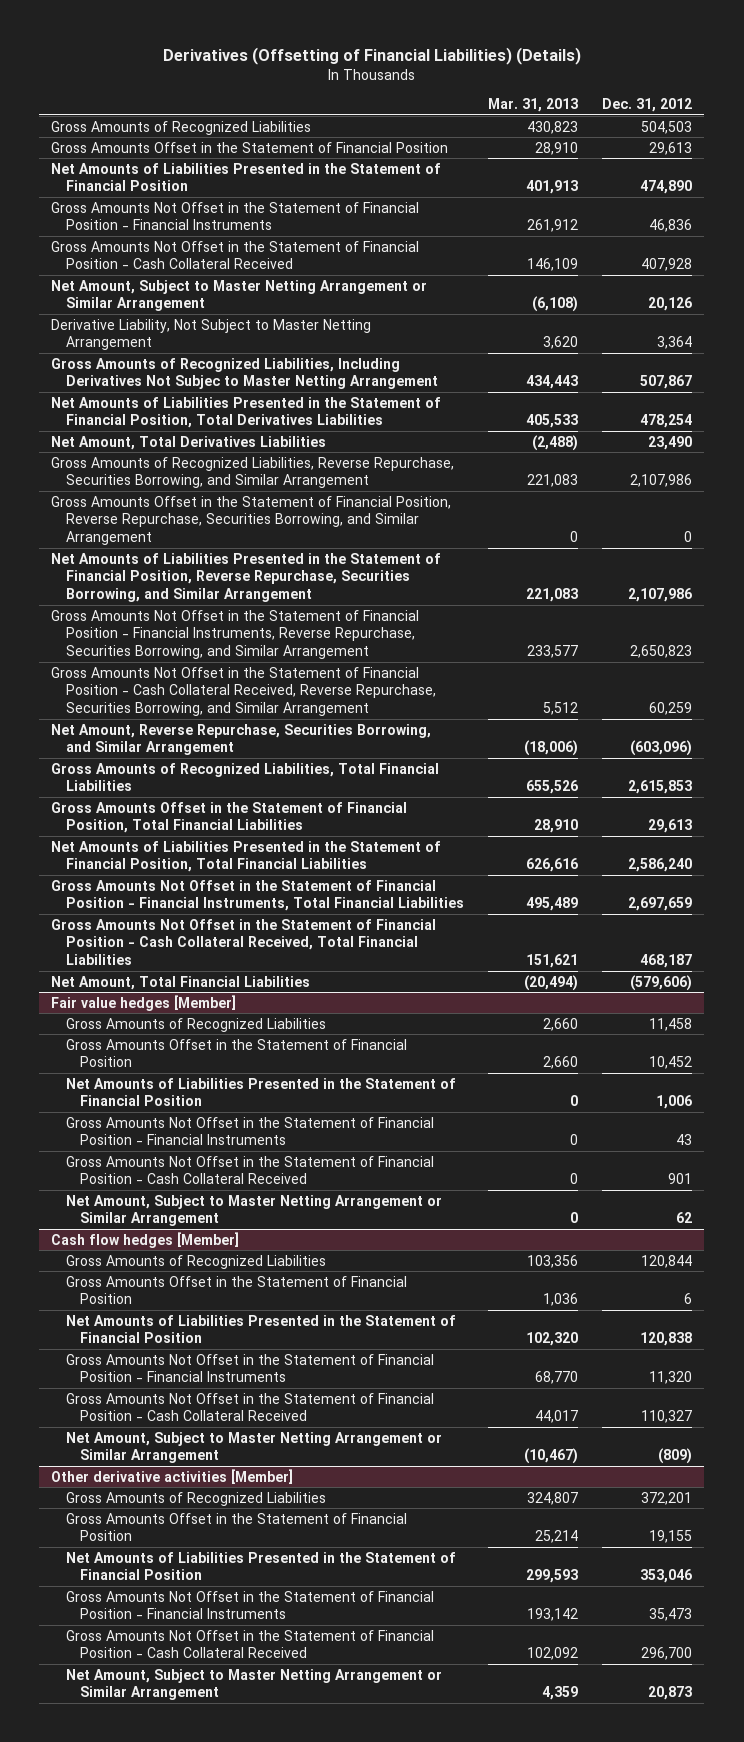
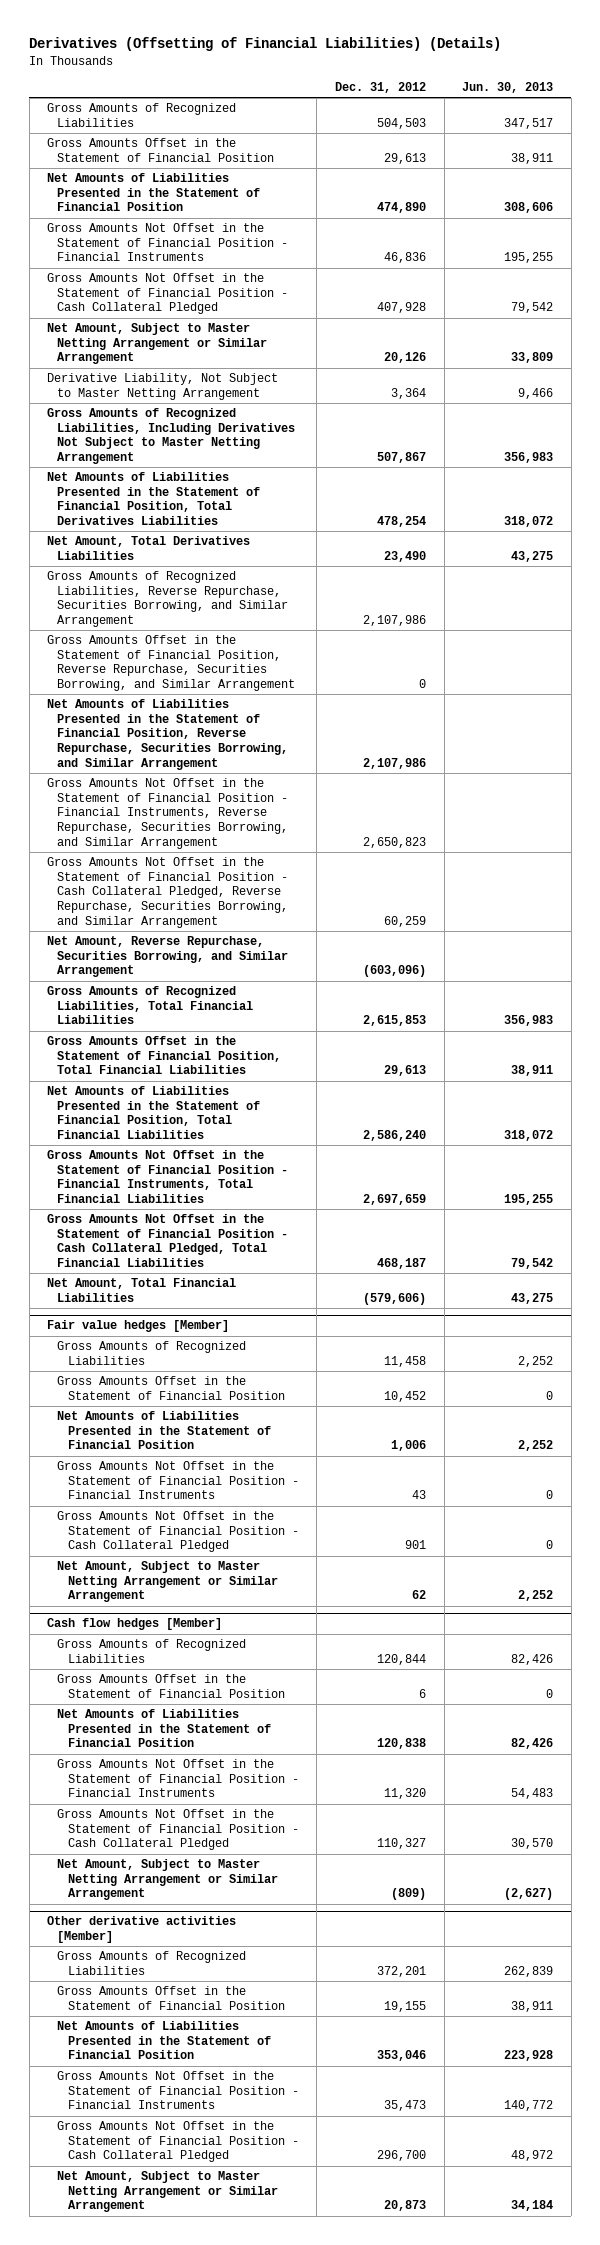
- | Mar. 31, 2013 | Dec. 31, 2012
+ | Dec. 31, 2012 | Jun. 30, 2013
- Gross Amounts Not Offset in the Statement of Financial Position - Cash Collateral Received | 146,109 | 407,928
+ Gross Amounts Not Offset in the Statement of Financial Position - Cash Collateral Pledged | 407,928 | 79,542
- Gross Amounts of Recognized Liabilities, Including Derivatives Not Subjec to Master Netting Arrangement | 434,443 | 507,867
+ Gross Amounts of Recognized Liabilities, Including Derivatives Not Subject to Master Netting Arrangement | 507,867 | 356,983
- Gross Amounts Not Offset in the Statement of Financial Position - Cash Collateral Received, Reverse Repurchase, Securities Borrowing, and Similar Arrangement | 5,512 | 60,259
+ Gross Amounts Not Offset in the Statement of Financial Position - Cash Collateral Pledged, Reverse Repurchase, Securities Borrowing, and Similar Arrangement | 60,259 |
- Gross Amounts Not Offset in the Statement of Financial Position - Cash Collateral Received, Total Financial Liabilities | 151,621 | 468,187
+ Gross Amounts Not Offset in the Statement of Financial Position - Cash Collateral Pledged, Total Financial Liabilities | 468,187 | 79,542
@ Fair value hedges [Member]
- Gross Amounts Not Offset in the Statement of Financial Position - Cash Collateral Received | 0 | 901
+ Gross Amounts Not Offset in the Statement of Financial Position - Cash Collateral Pledged | 901 | 0
@ Cash flow hedges [Member]
- Gross Amounts Not Offset in the Statement of Financial Position - Cash Collateral Received | 44,017 | 110,327
+ Gross Amounts Not Offset in the Statement of Financial Position - Cash Collateral Pledged | 110,327 | 30,570
@ Other derivative activities [Member]
- Gross Amounts Not Offset in the Statement of Financial Position - Cash Collateral Received | 102,092 | 296,700
+ Gross Amounts Not Offset in the Statement of Financial Position - Cash Collateral Pledged | 296,700 | 48,972

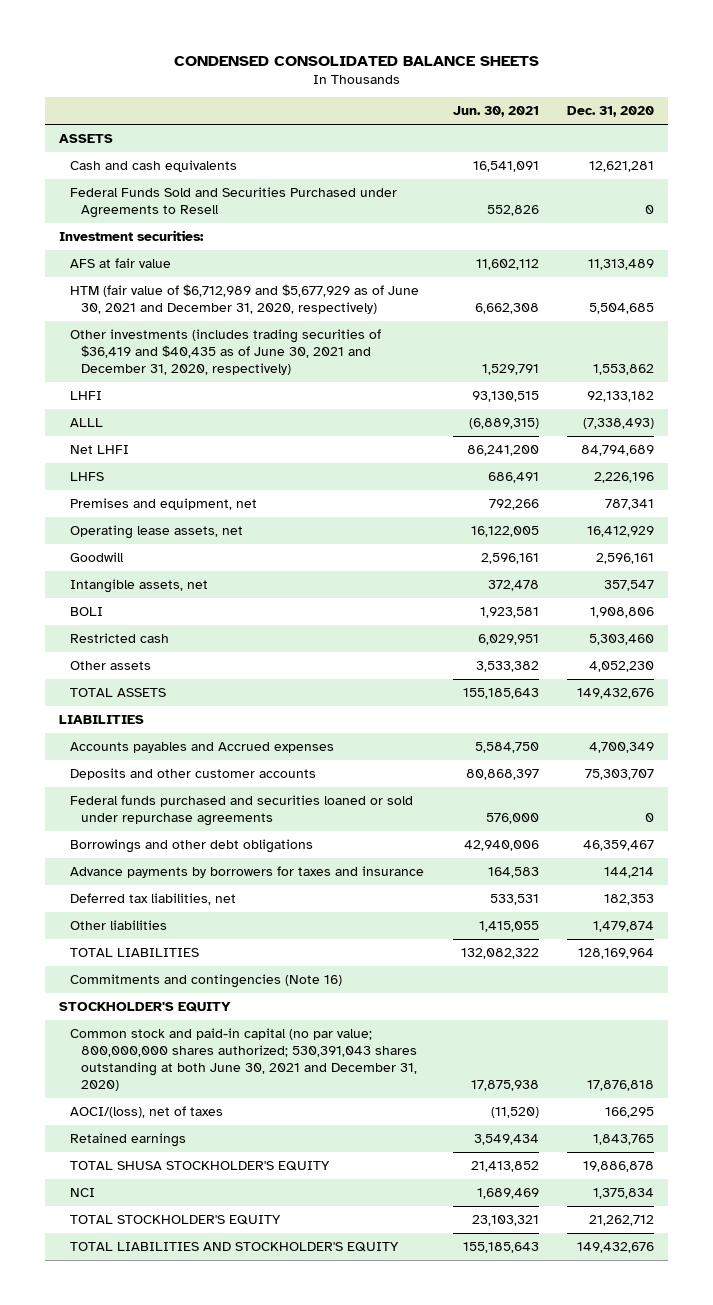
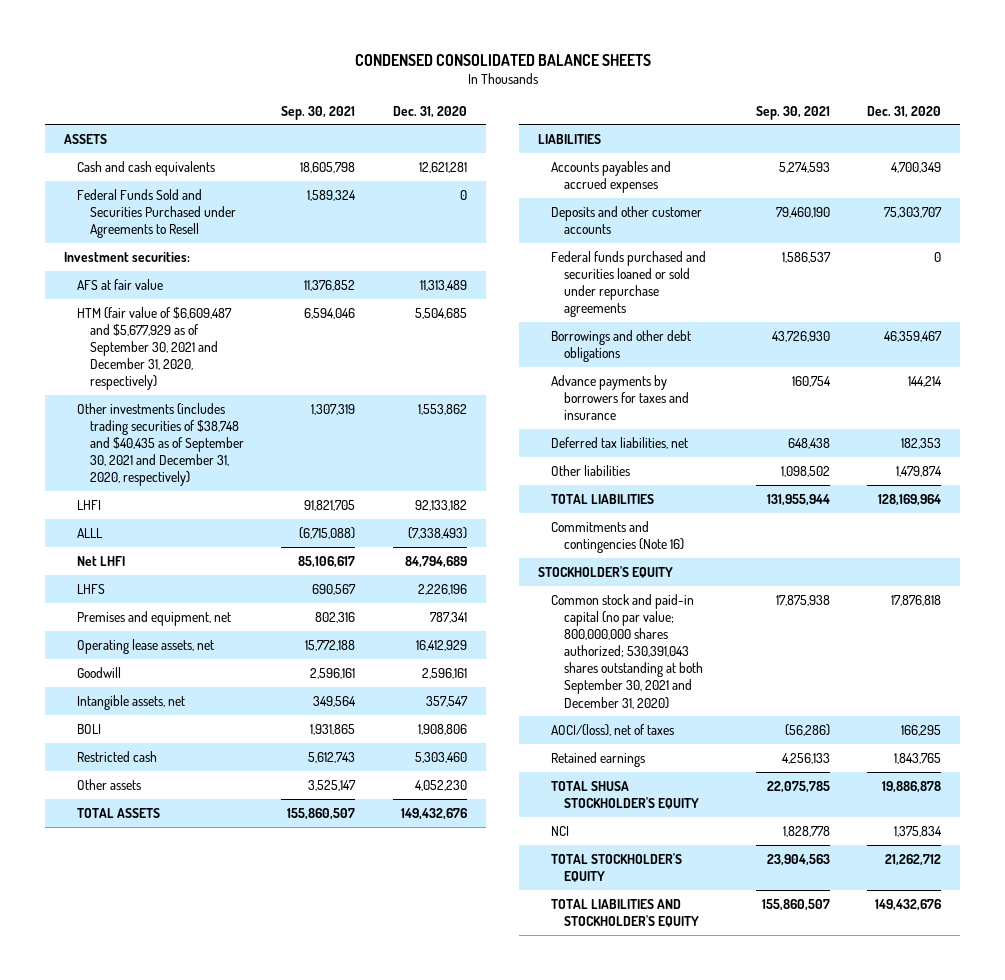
- | Jun. 30, 2021 | Dec. 31, 2020
+ | Sep. 30, 2021 | Dec. 31, 2020
- HTM (fair value of $6,712,989 and $5,677,929 as of June 30, 2021 and December 31, 2020, respectively) | 6,662,308 | 5,504,685
- Other investments (includes trading securities of $36,419 and $40,435 as of June 30, 2021 and December 31, 2020, respectively) | 1,529,791 | 1,553,862
+ HTM (fair value of $6,609,487 and $5,677,929 as of September 30, 2021 and December 31, 2020, respectively) | 6,594,046 | 5,504,685
+ Other investments (includes trading securities of $38,748 and $40,435 as of September 30, 2021 and December 31, 2020, respectively) | 1,307,319 | 1,553,862
- Accounts payables and Accrued expenses | 5,584,750 | 4,700,349
+ Accounts payables and accrued expenses | 5,274,593 | 4,700,349
- Common stock and paid-in capital (no par value; 800,000,000 shares authorized; 530,391,043 shares outstanding at both June 30, 2021 and December 31, 2020) | 17,875,938 | 17,876,818
+ Common stock and paid-in capital (no par value; 800,000,000 shares authorized; 530,391,043 shares outstanding at both September 30, 2021 and December 31, 2020) | 17,875,938 | 17,876,818

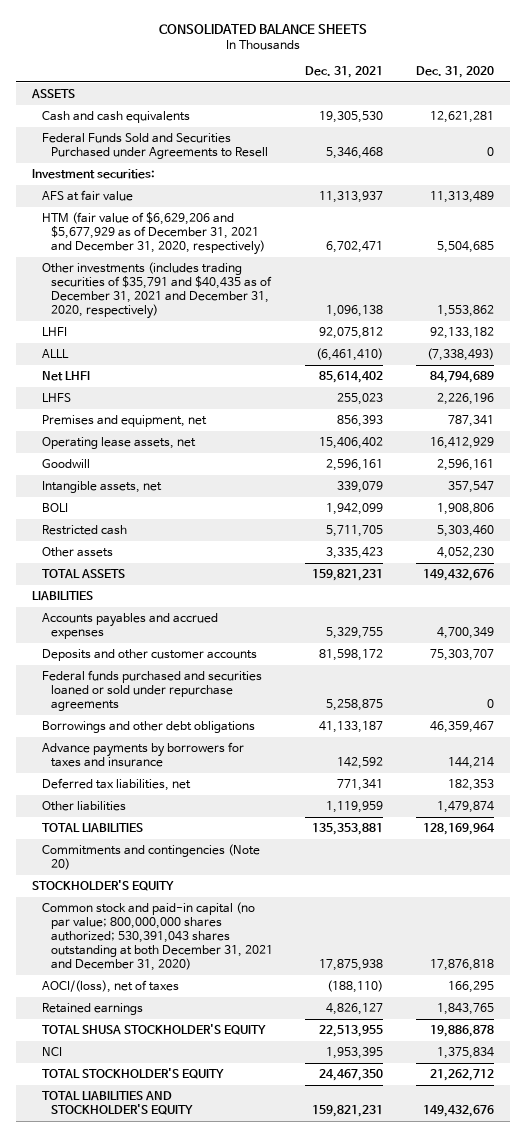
- CONDENSED CONSOLIDATED BALANCE SHEETS
+ CONSOLIDATED BALANCE SHEETS
- | Sep. 30, 2021 | Dec. 31, 2020
+ | Dec. 31, 2021 | Dec. 31, 2020
- HTM (fair value of $6,609,487 and $5,677,929 as of September 30, 2021 and December 31, 2020, respectively) | 6,594,046 | 5,504,685
- Other investments (includes trading securities of $38,748 and $40,435 as of September 30, 2021 and December 31, 2020, respectively) | 1,307,319 | 1,553,862
+ HTM (fair value of $6,629,206 and $5,677,929 as of December 31, 2021 and December 31, 2020, respectively) | 6,702,471 | 5,504,685
+ Other investments (includes trading securities of $35,791 and $40,435 as of December 31, 2021 and December 31, 2020, respectively) | 1,096,138 | 1,553,862
- Commitments and contingencies (Note 16)
+ Commitments and contingencies (Note 20)
- Common stock and paid-in capital (no par value; 800,000,000 shares authorized; 530,391,043 shares outstanding at both September 30, 2021 and December 31, 2020) | 17,875,938 | 17,876,818
+ Common stock and paid-in capital (no par value; 800,000,000 shares authorized; 530,391,043 shares outstanding at both December 31, 2021 and December 31, 2020) | 17,875,938 | 17,876,818

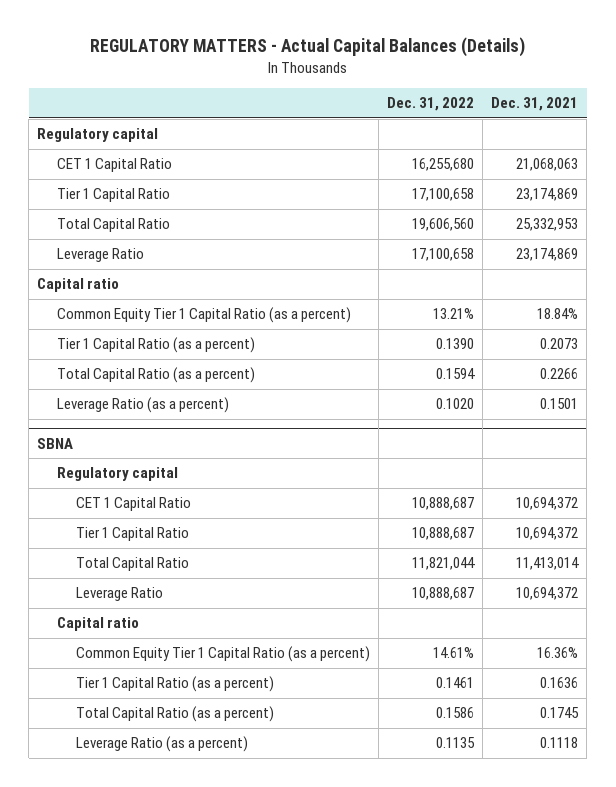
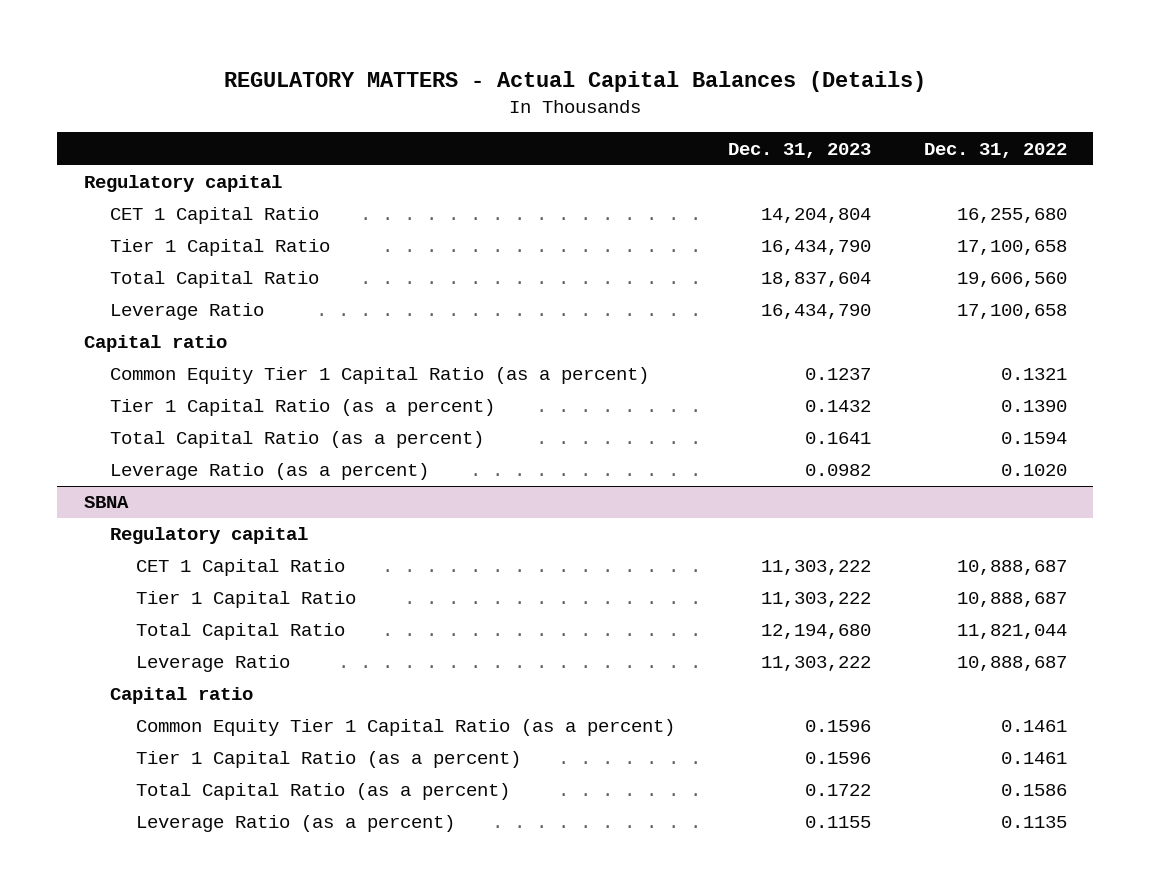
- | Dec. 31, 2022 | Dec. 31, 2021
+ | Dec. 31, 2023 | Dec. 31, 2022
- Common Equity Tier 1 Capital Ratio (as a percent) | 13.21% | 18.84%
+ Common Equity Tier 1 Capital Ratio (as a percent) | 0.1237 | 0.1321
@ SBNA
- Common Equity Tier 1 Capital Ratio (as a percent) | 14.61% | 16.36%
+ Common Equity Tier 1 Capital Ratio (as a percent) | 0.1596 | 0.1461

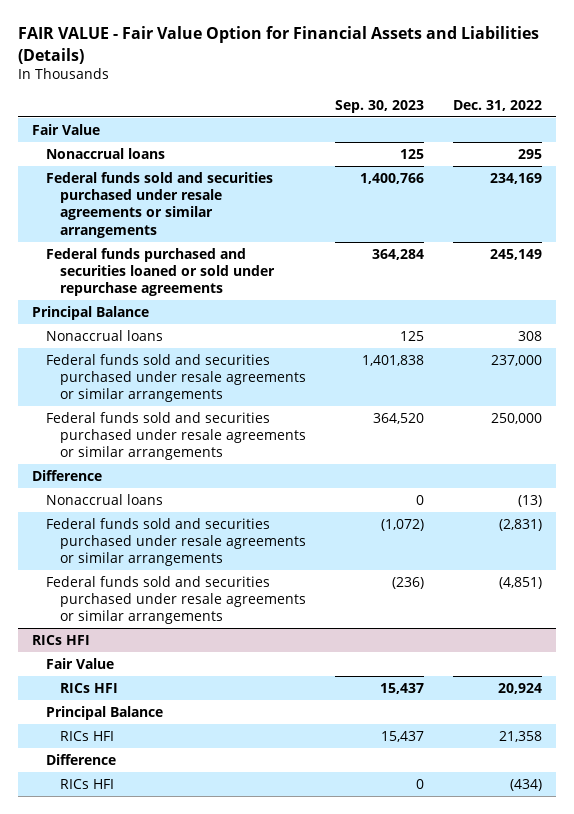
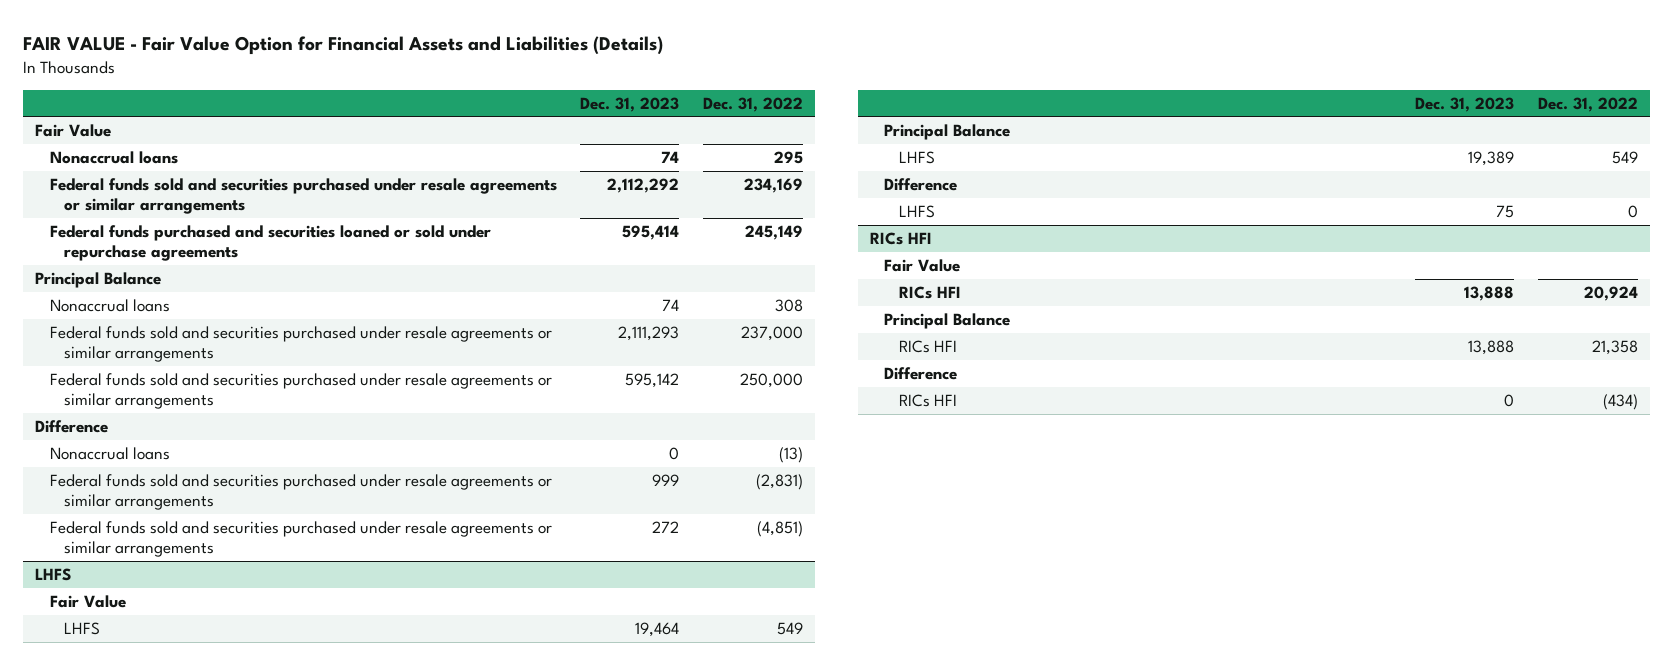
- | Sep. 30, 2023 | Dec. 31, 2022
+ | Dec. 31, 2023 | Dec. 31, 2022
+ LHFS
+ Fair Value
+ LHFS | 19,464 | 549
+ Principal Balance
+ LHFS | 19,389 | 549
+ Difference
+ LHFS | 75 | 0

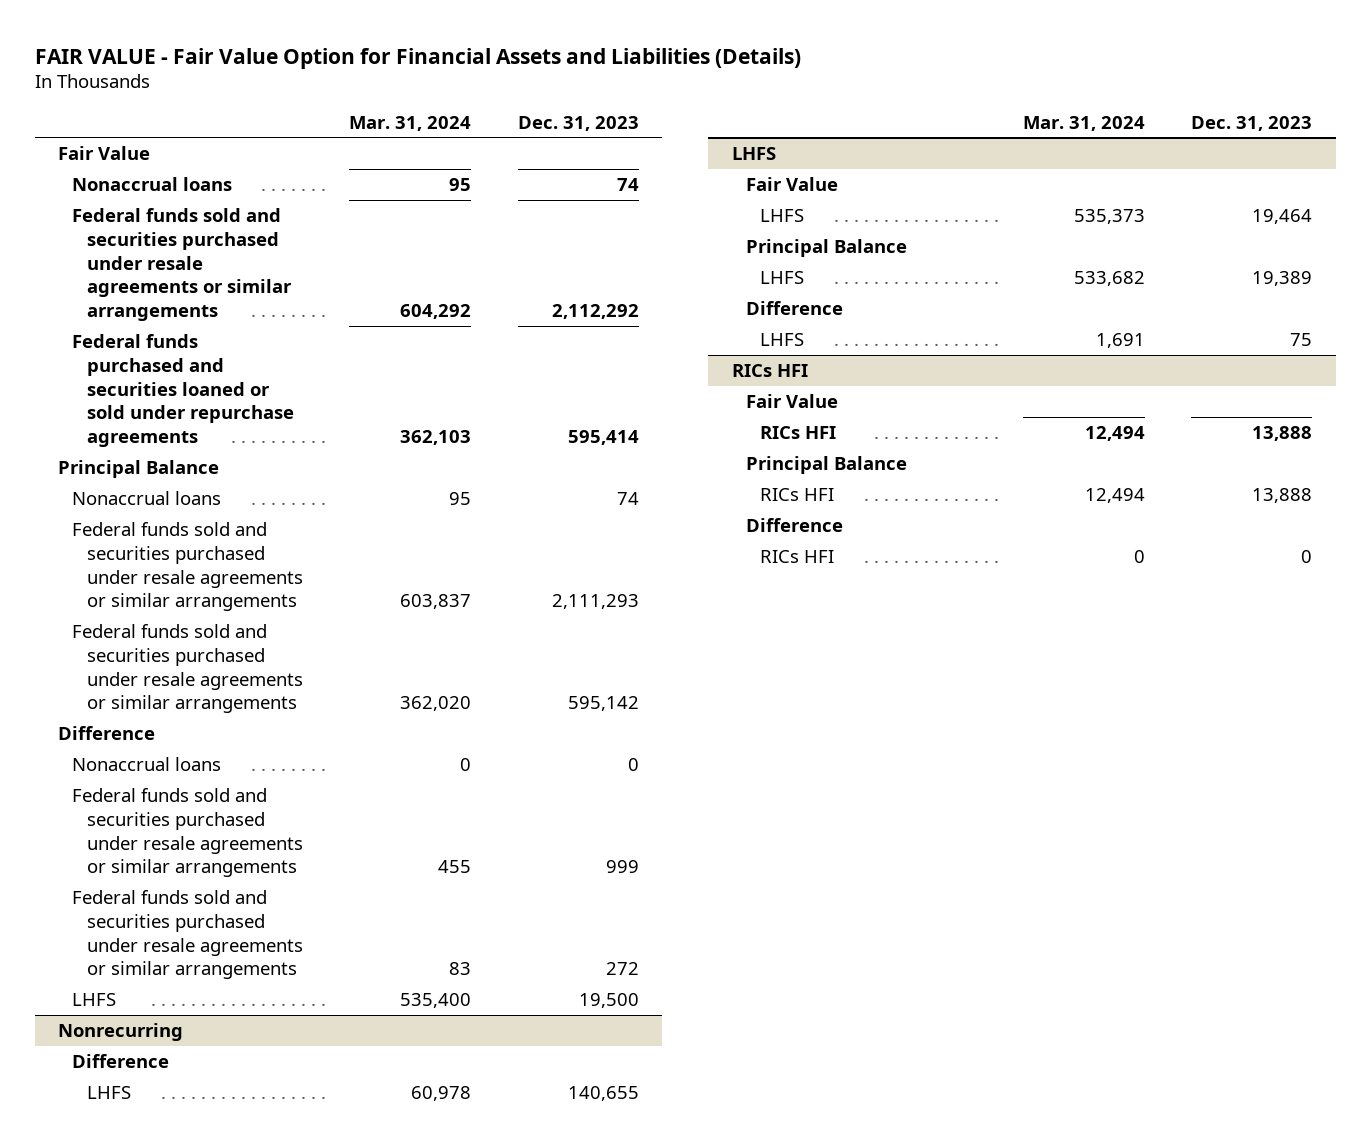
- | Dec. 31, 2023 | Dec. 31, 2022
+ | Mar. 31, 2024 | Dec. 31, 2023
+ LHFS | 535,400 | 19,500
+ Nonrecurring
+ Difference
+ LHFS | 60,978 | 140,655

